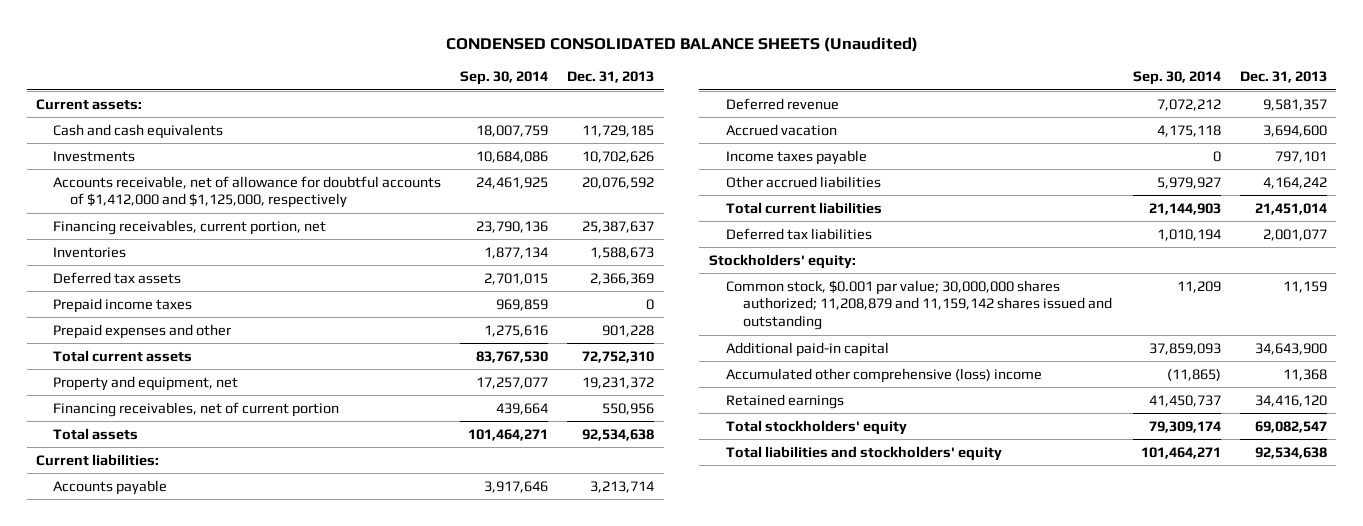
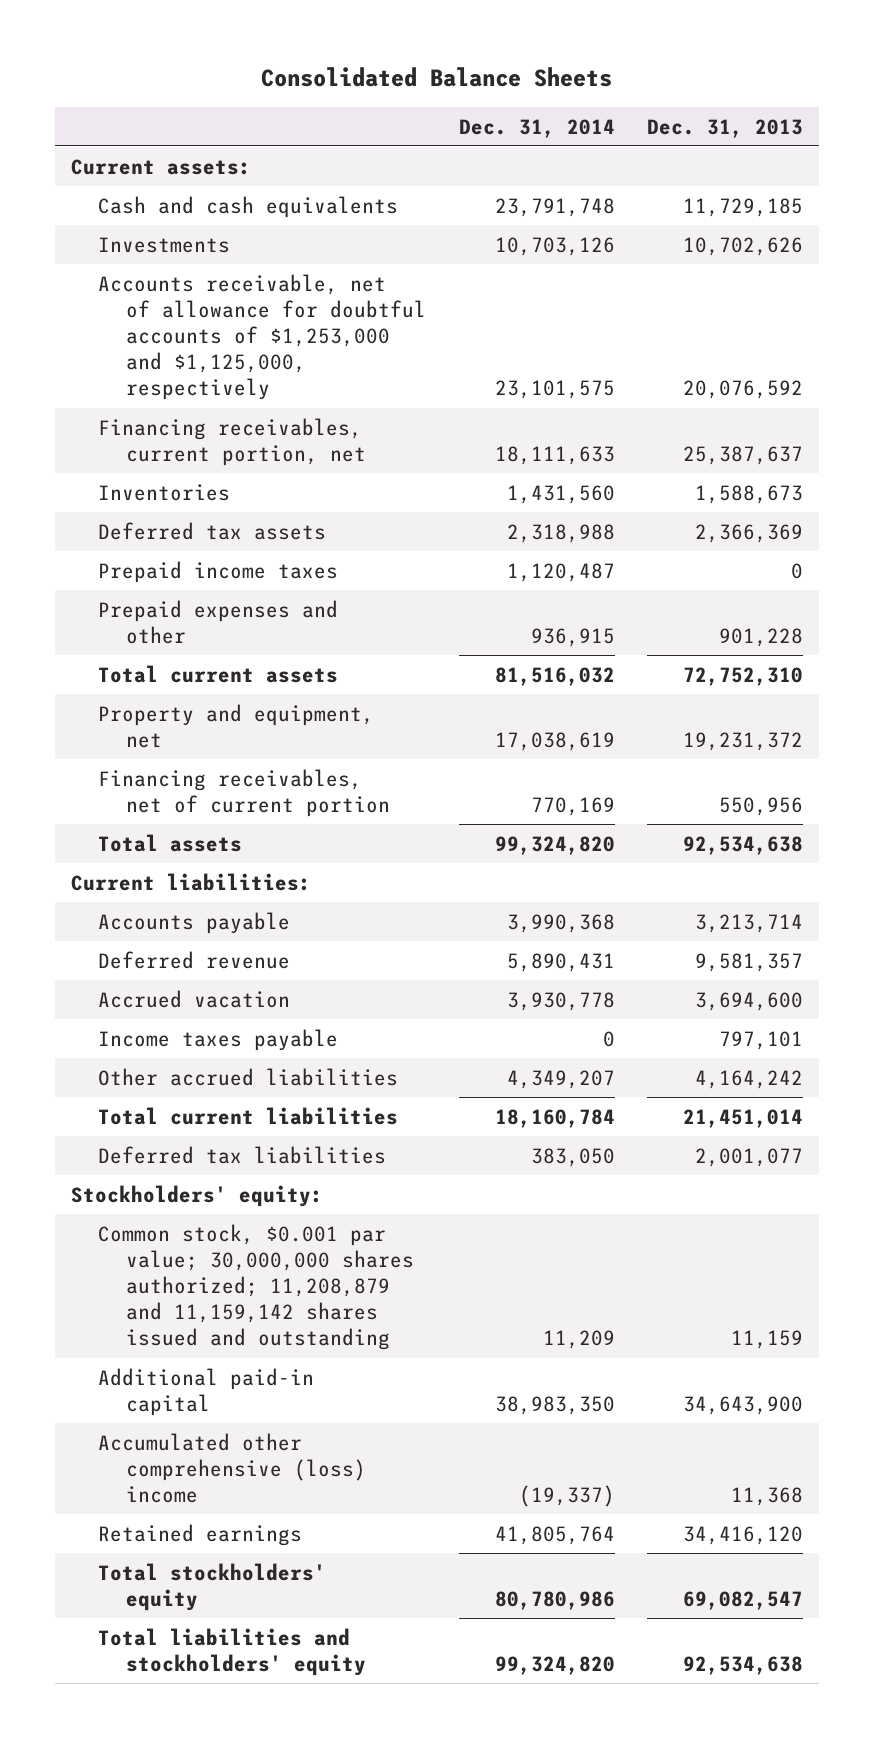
- CONDENSED CONSOLIDATED BALANCE SHEETS (Unaudited)
+ Consolidated Balance Sheets
- | Sep. 30, 2014 | Dec. 31, 2013
+ | Dec. 31, 2014 | Dec. 31, 2013
- Accounts receivable, net of allowance for doubtful accounts of $1,412,000 and $1,125,000, respectively | 24,461,925 | 20,076,592
+ Accounts receivable, net of allowance for doubtful accounts of $1,253,000 and $1,125,000, respectively | 23,101,575 | 20,076,592

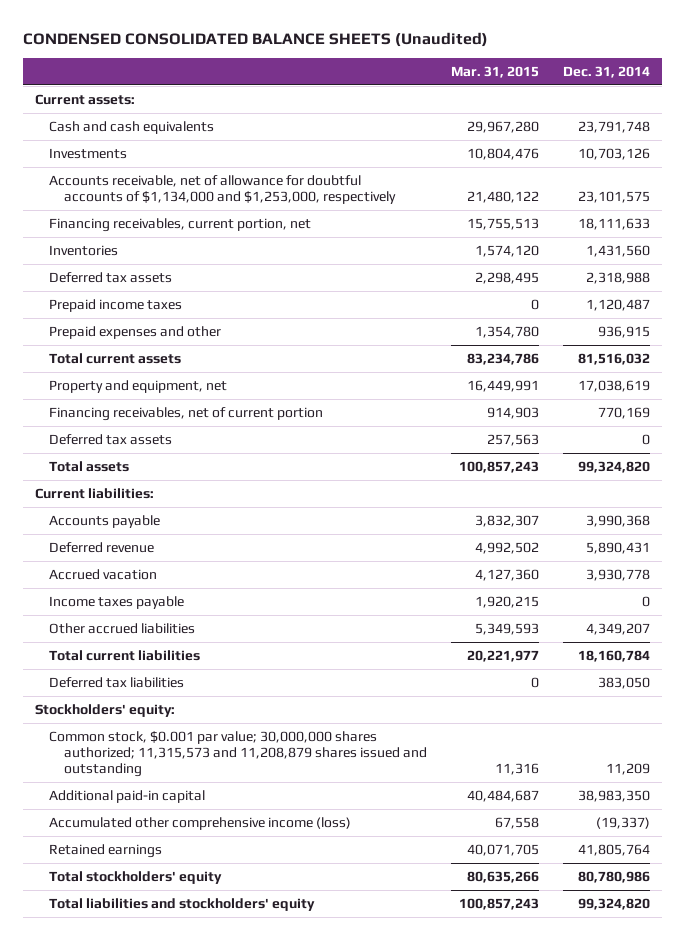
- Consolidated Balance Sheets
+ CONDENSED CONSOLIDATED BALANCE SHEETS (Unaudited)
- | Dec. 31, 2014 | Dec. 31, 2013
+ | Mar. 31, 2015 | Dec. 31, 2014
- Accounts receivable, net of allowance for doubtful accounts of $1,253,000 and $1,125,000, respectively | 23,101,575 | 20,076,592
+ Accounts receivable, net of allowance for doubtful accounts of $1,134,000 and $1,253,000, respectively | 21,480,122 | 23,101,575
+ Deferred tax assets | 257,563 | 0
- Common stock, $0.001 par value; 30,000,000 shares authorized; 11,208,879 and 11,159,142 shares issued and outstanding | 11,209 | 11,159
+ Common stock, $0.001 par value; 30,000,000 shares authorized; 11,315,573 and 11,208,879 shares issued and outstanding | 11,316 | 11,209
- Accumulated other comprehensive (loss) income | (19,337) | 11,368
+ Accumulated other comprehensive income (loss) | 67,558 | (19,337)

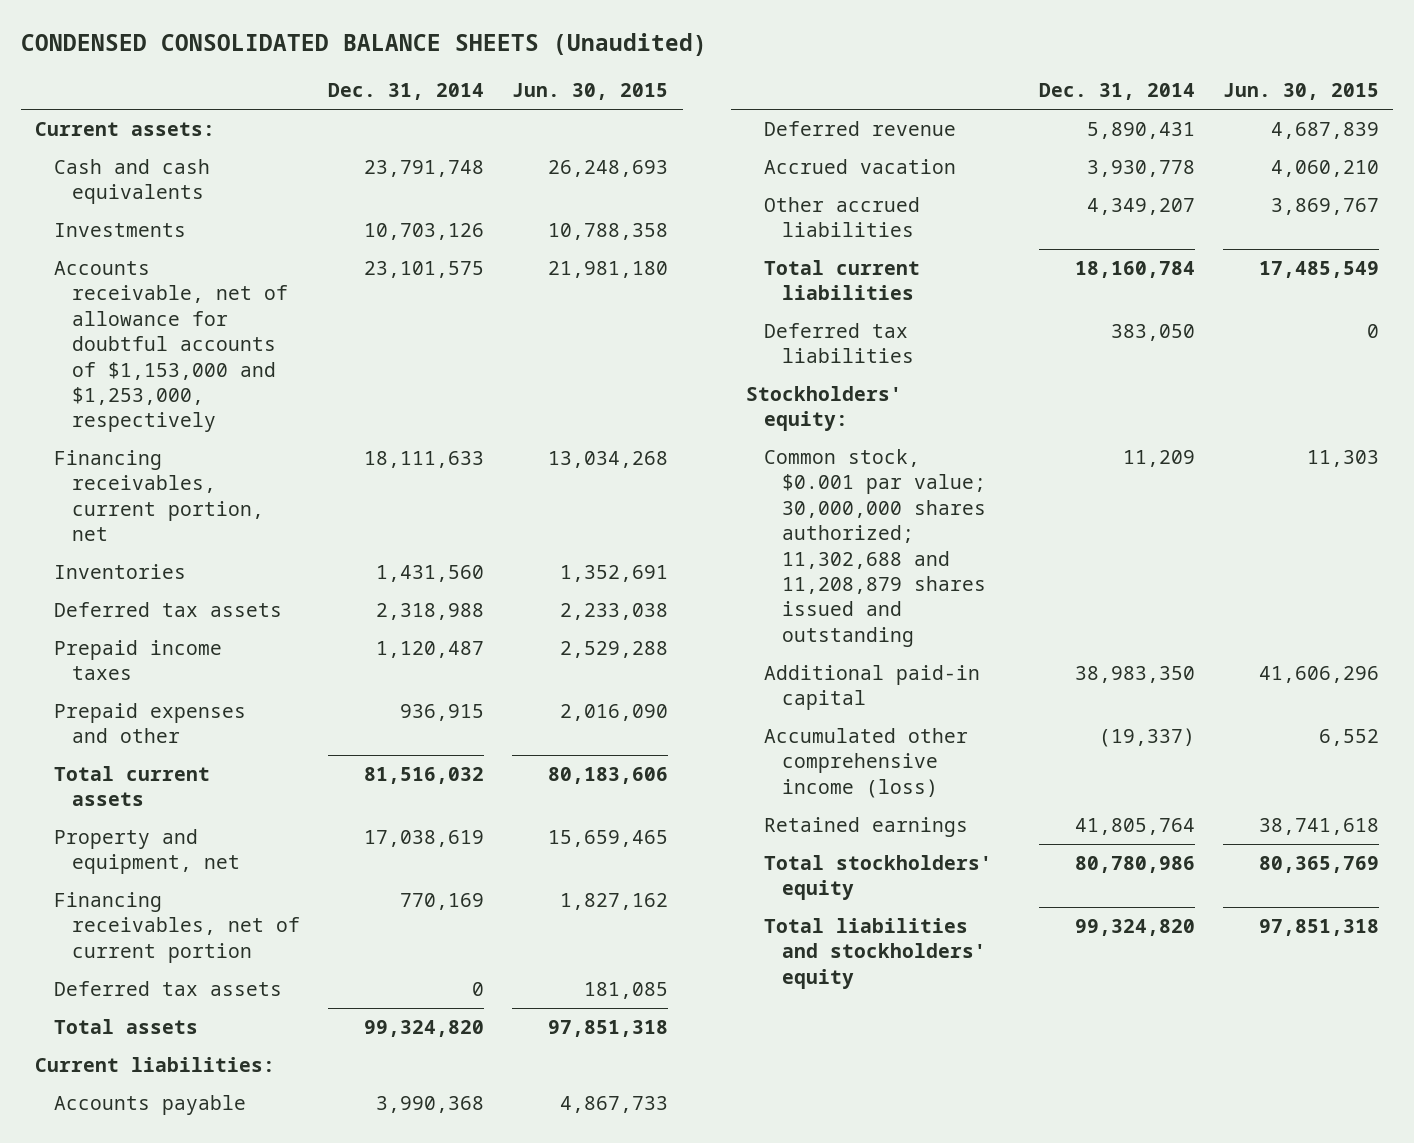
- | Mar. 31, 2015 | Dec. 31, 2014
+ | Dec. 31, 2014 | Jun. 30, 2015
- Accounts receivable, net of allowance for doubtful accounts of $1,134,000 and $1,253,000, respectively | 21,480,122 | 23,101,575
+ Accounts receivable, net of allowance for doubtful accounts of $1,153,000 and $1,253,000, respectively | 23,101,575 | 21,981,180
- Income taxes payable | 1,920,215 | 0
- Common stock, $0.001 par value; 30,000,000 shares authorized; 11,315,573 and 11,208,879 shares issued and outstanding | 11,316 | 11,209
+ Common stock, $0.001 par value; 30,000,000 shares authorized; 11,302,688 and 11,208,879 shares issued and outstanding | 11,209 | 11,303

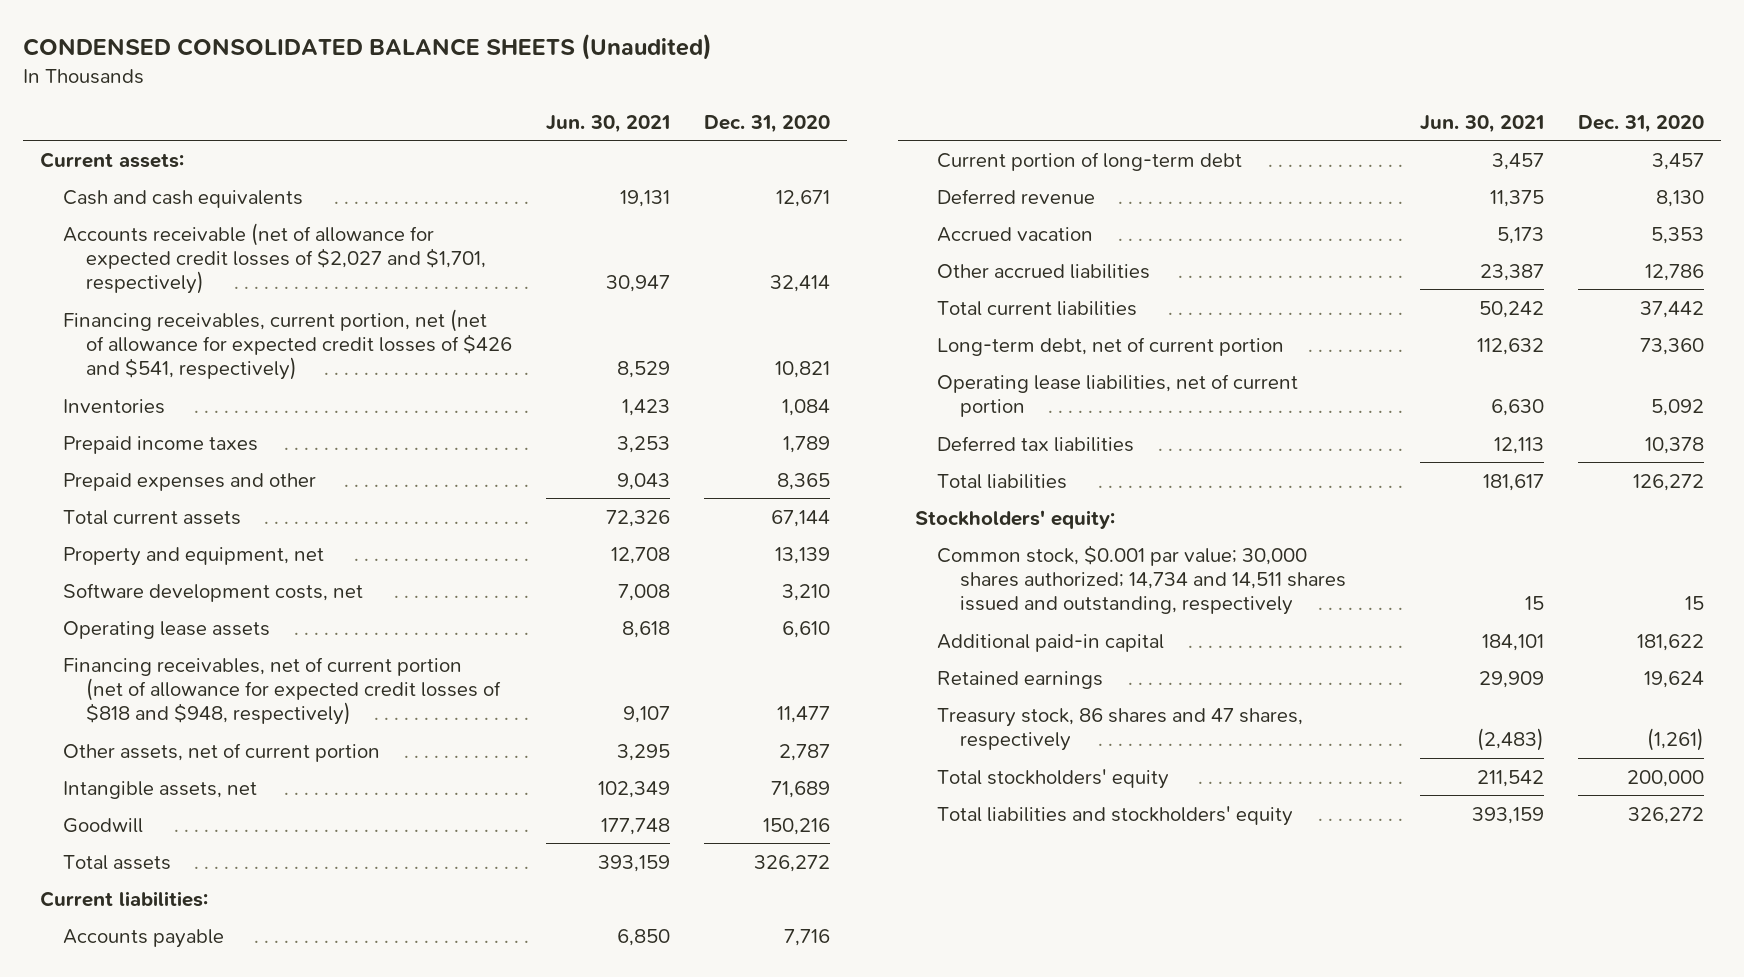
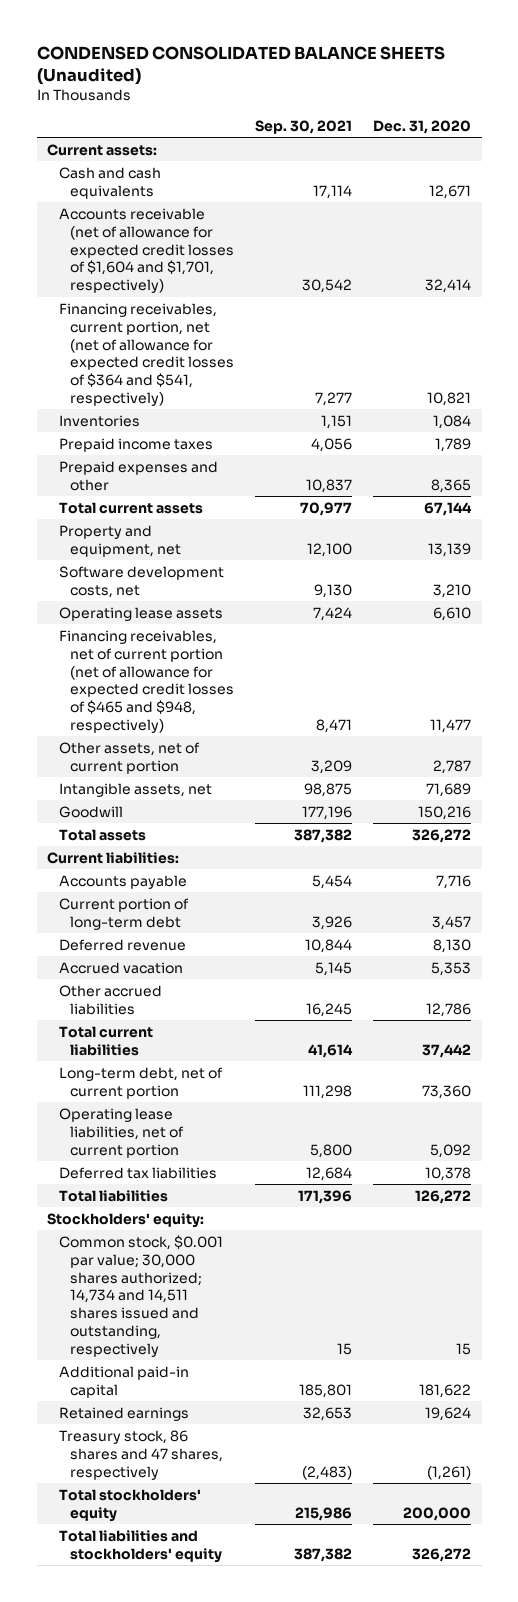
- | Jun. 30, 2021 | Dec. 31, 2020
+ | Sep. 30, 2021 | Dec. 31, 2020
- Accounts receivable (net of allowance for expected credit losses of $2,027 and $1,701, respectively) | 30,947 | 32,414
- Financing receivables, current portion, net (net of allowance for expected credit losses of $426 and $541, respectively) | 8,529 | 10,821
+ Accounts receivable (net of allowance for expected credit losses of $1,604 and $1,701, respectively) | 30,542 | 32,414
+ Financing receivables, current portion, net (net of allowance for expected credit losses of $364 and $541, respectively) | 7,277 | 10,821
- Financing receivables, net of current portion (net of allowance for expected credit losses of $818 and $948, respectively) | 9,107 | 11,477
+ Financing receivables, net of current portion (net of allowance for expected credit losses of $465 and $948, respectively) | 8,471 | 11,477

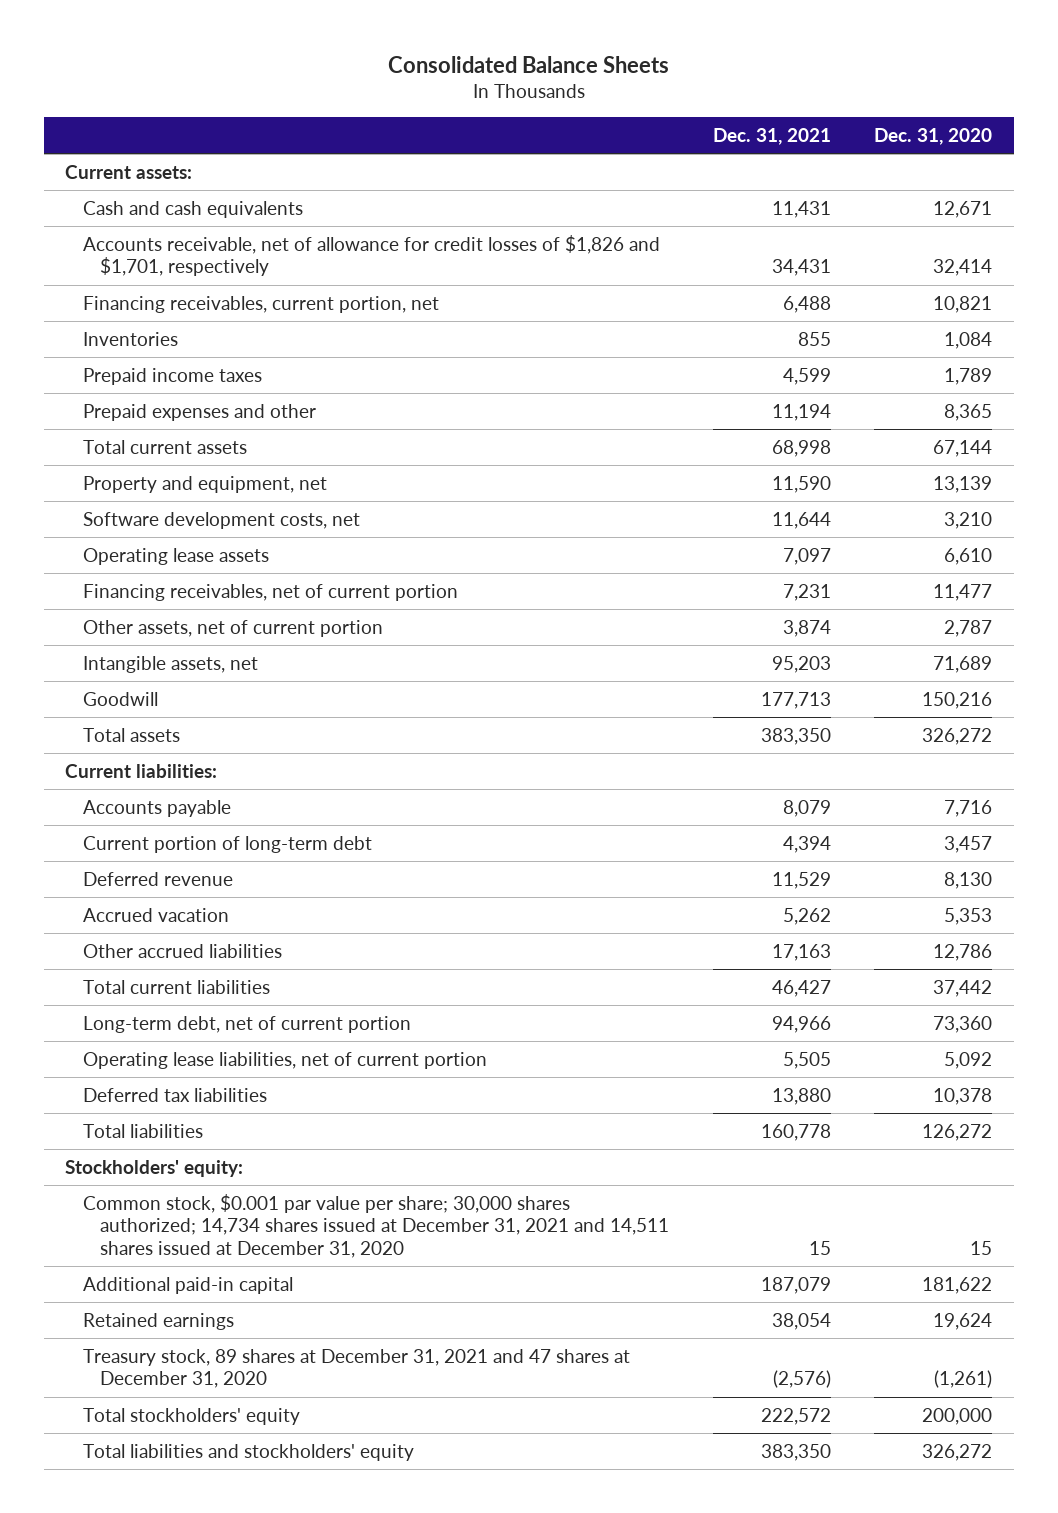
- CONDENSED CONSOLIDATED BALANCE SHEETS (Unaudited)
+ Consolidated Balance Sheets
- | Sep. 30, 2021 | Dec. 31, 2020
+ | Dec. 31, 2021 | Dec. 31, 2020
- Accounts receivable (net of allowance for expected credit losses of $1,604 and $1,701, respectively) | 30,542 | 32,414
- Financing receivables, current portion, net (net of allowance for expected credit losses of $364 and $541, respectively) | 7,277 | 10,821
+ Accounts receivable, net of allowance for credit losses of $1,826 and $1,701, respectively | 34,431 | 32,414
+ Financing receivables, current portion, net | 6,488 | 10,821
- Financing receivables, net of current portion (net of allowance for expected credit losses of $465 and $948, respectively) | 8,471 | 11,477
+ Financing receivables, net of current portion | 7,231 | 11,477
- Common stock, $0.001 par value; 30,000 shares authorized; 14,734 and 14,511 shares issued and outstanding, respectively | 15 | 15
+ Common stock, $0.001 par value per share; 30,000 shares authorized; 14,734 shares issued at December 31, 2021 and 14,511 shares issued at December 31, 2020 | 15 | 15
- Treasury stock, 86 shares and 47 shares, respectively | (2,483) | (1,261)
+ Treasury stock, 89 shares at December 31, 2021 and 47 shares at December 31, 2020 | (2,576) | (1,261)

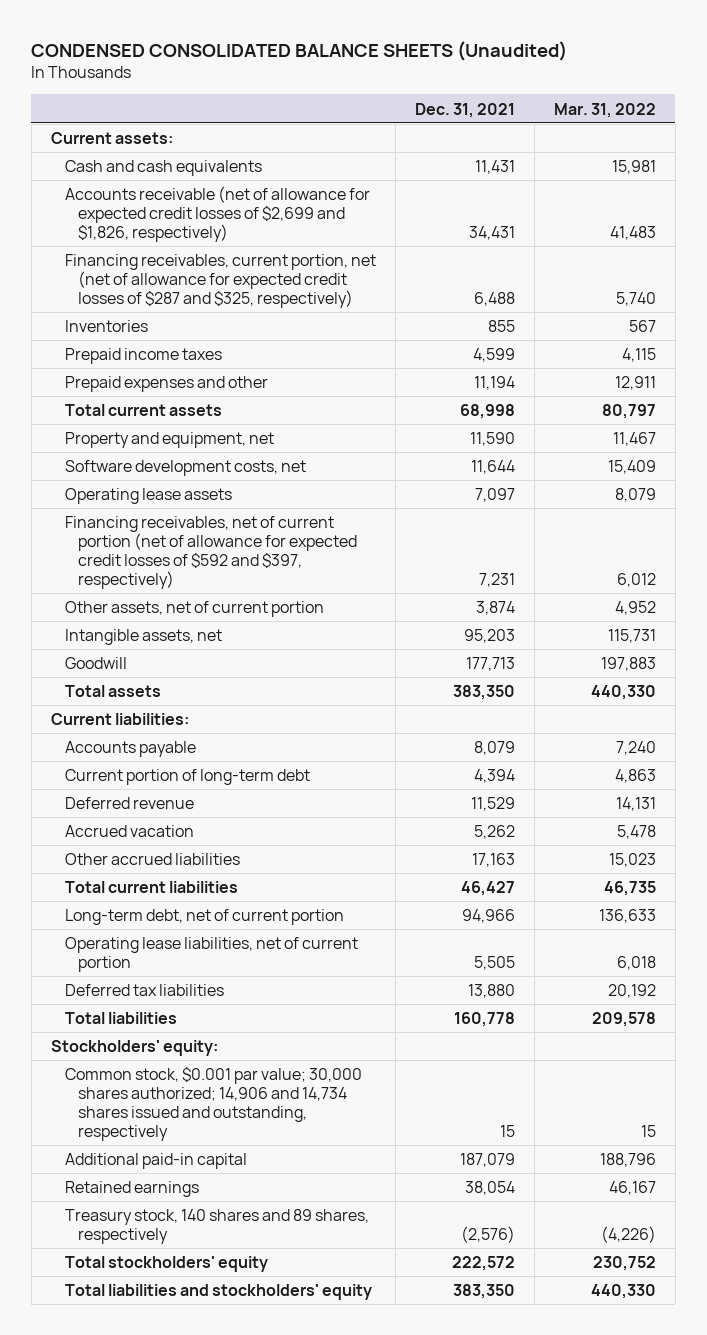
- Consolidated Balance Sheets
+ CONDENSED CONSOLIDATED BALANCE SHEETS (Unaudited)
- | Dec. 31, 2021 | Dec. 31, 2020
+ | Dec. 31, 2021 | Mar. 31, 2022
- Accounts receivable, net of allowance for credit losses of $1,826 and $1,701, respectively | 34,431 | 32,414
- Financing receivables, current portion, net | 6,488 | 10,821
+ Accounts receivable (net of allowance for expected credit losses of $2,699 and $1,826, respectively) | 34,431 | 41,483
+ Financing receivables, current portion, net (net of allowance for expected credit losses of $287 and $325, respectively) | 6,488 | 5,740
- Financing receivables, net of current portion | 7,231 | 11,477
+ Financing receivables, net of current portion (net of allowance for expected credit losses of $592 and $397, respectively) | 7,231 | 6,012
- Common stock, $0.001 par value per share; 30,000 shares authorized; 14,734 shares issued at December 31, 2021 and 14,511 shares issued at December 31, 2020 | 15 | 15
+ Common stock, $0.001 par value; 30,000 shares authorized; 14,906 and 14,734 shares issued and outstanding, respectively | 15 | 15
- Treasury stock, 89 shares at December 31, 2021 and 47 shares at December 31, 2020 | (2,576) | (1,261)
+ Treasury stock, 140 shares and 89 shares, respectively | (2,576) | (4,226)

